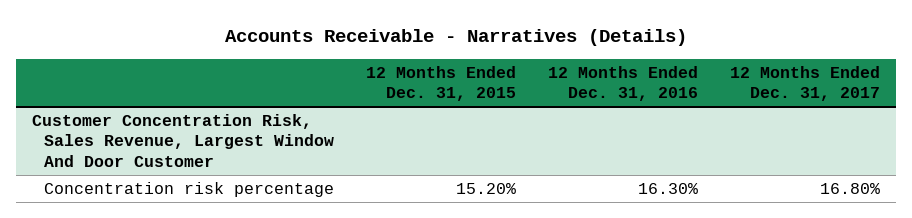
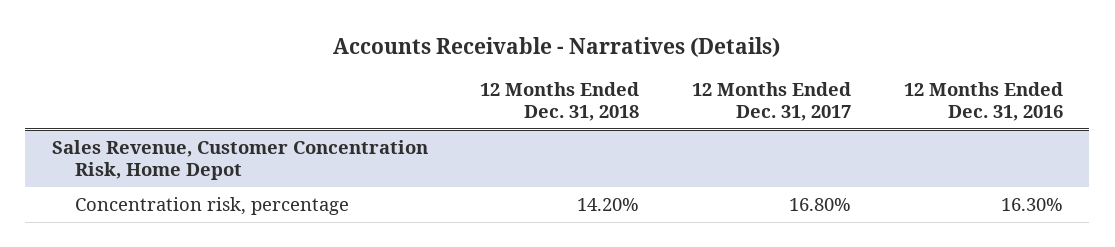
- | 12 Months Ended Dec. 31, 2015 | 12 Months Ended Dec. 31, 2016 | 12 Months Ended Dec. 31, 2017
+ | 12 Months Ended Dec. 31, 2018 | 12 Months Ended Dec. 31, 2017 | 12 Months Ended Dec. 31, 2016
- Customer Concentration Risk, Sales Revenue, Largest Window And Door Customer
- Concentration risk percentage | 15.20% | 16.30% | 16.80%
+ Sales Revenue, Customer Concentration Risk, Home Depot
+ Concentration risk, percentage | 14.20% | 16.80% | 16.30%

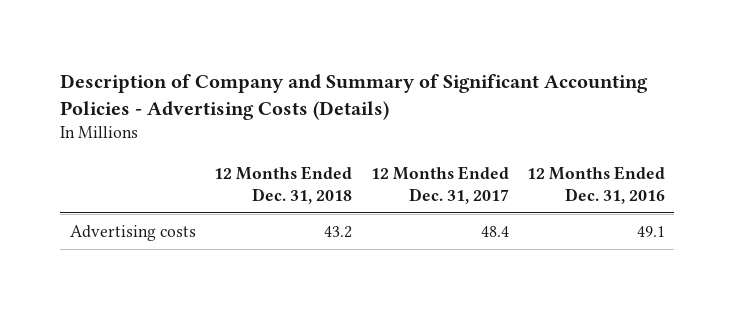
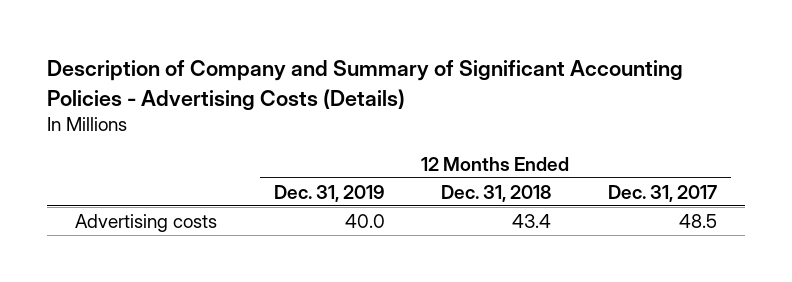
- | 12 Months Ended Dec. 31, 2018 | 12 Months Ended Dec. 31, 2017 | 12 Months Ended Dec. 31, 2016
+ | 12 Months Ended Dec. 31, 2019 | 12 Months Ended Dec. 31, 2018 | 12 Months Ended Dec. 31, 2017
- Advertising costs | 43.2 | 48.4 | 49.1
+ Advertising costs | 40.0 | 43.4 | 48.5

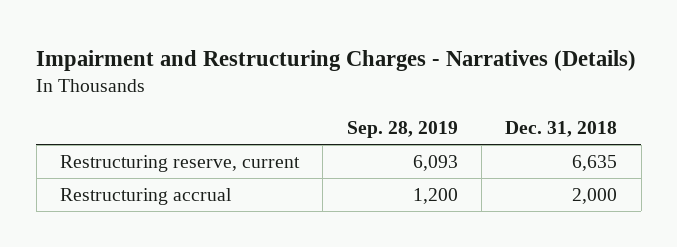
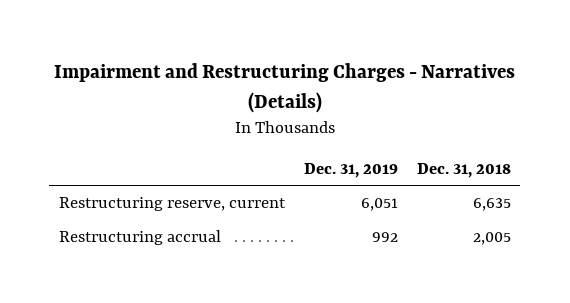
- | Sep. 28, 2019 | Dec. 31, 2018
+ | Dec. 31, 2019 | Dec. 31, 2018
- Restructuring accrual | 1,200 | 2,000
+ Restructuring accrual | 992 | 2,005

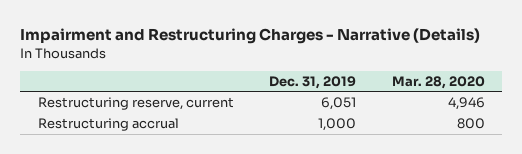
- Impairment and Restructuring Charges - Narratives (Details)
+ Impairment and Restructuring Charges - Narrative (Details)
- | Dec. 31, 2019 | Dec. 31, 2018
+ | Dec. 31, 2019 | Mar. 28, 2020
- Restructuring accrual | 992 | 2,005
+ Restructuring accrual | 1,000 | 800

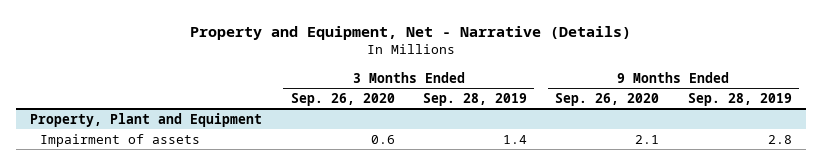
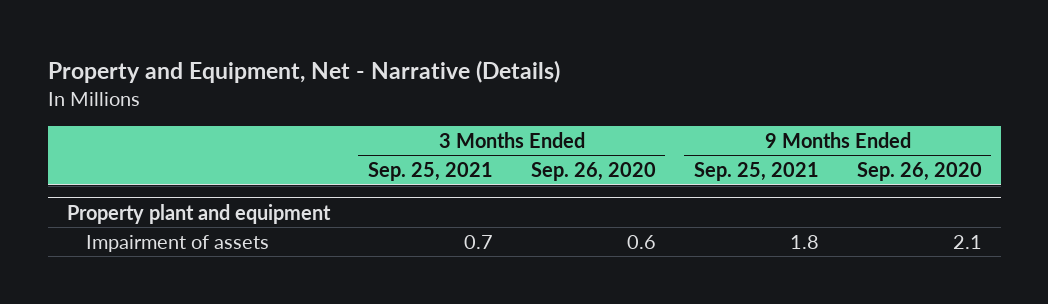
- | 3 Months Ended Sep. 26, 2020 | 3 Months Ended Sep. 28, 2019 | 9 Months Ended Sep. 26, 2020 | 9 Months Ended Sep. 28, 2019
+ | 3 Months Ended Sep. 25, 2021 | 3 Months Ended Sep. 26, 2020 | 9 Months Ended Sep. 25, 2021 | 9 Months Ended Sep. 26, 2020
- Property, Plant and Equipment
+ Property plant and equipment

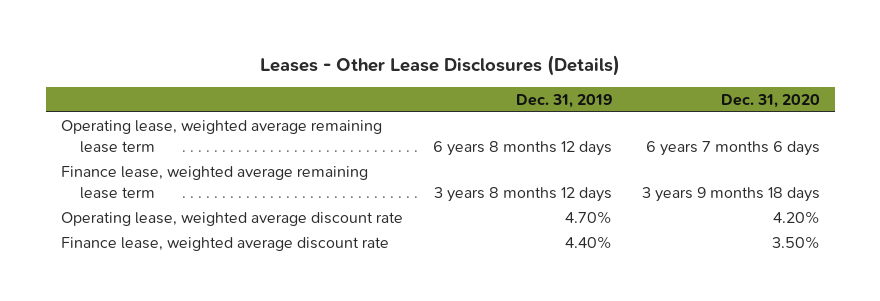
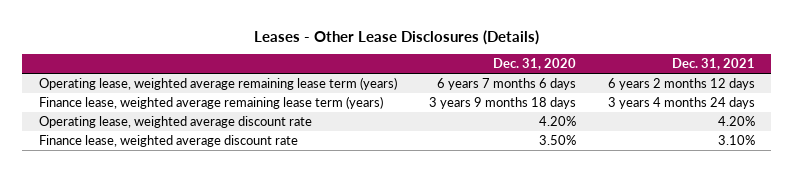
- | Dec. 31, 2019 | Dec. 31, 2020
+ | Dec. 31, 2020 | Dec. 31, 2021
- Operating lease, weighted average remaining lease term | 6 years 8 months 12 days | 6 years 7 months 6 days
- Finance lease, weighted average remaining lease term | 3 years 8 months 12 days | 3 years 9 months 18 days
+ Operating lease, weighted average remaining lease term (years) | 6 years 7 months 6 days | 6 years 2 months 12 days
+ Finance lease, weighted average remaining lease term (years) | 3 years 9 months 18 days | 3 years 4 months 24 days

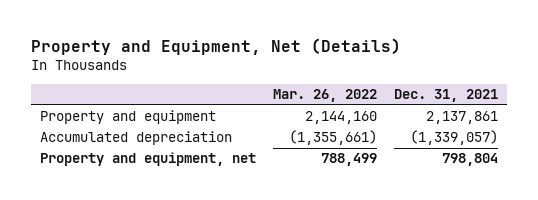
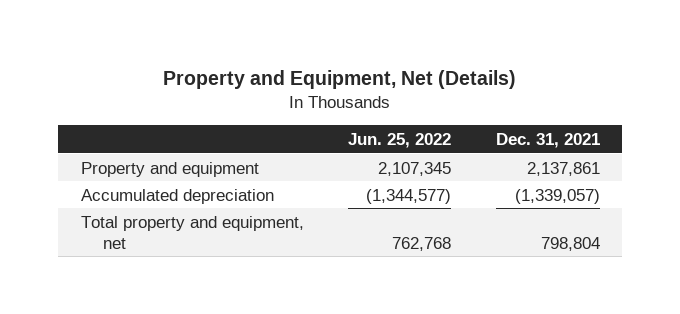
- | Mar. 26, 2022 | Dec. 31, 2021
+ | Jun. 25, 2022 | Dec. 31, 2021
- Property and equipment, net | 788,499 | 798,804
+ Total property and equipment, net | 762,768 | 798,804

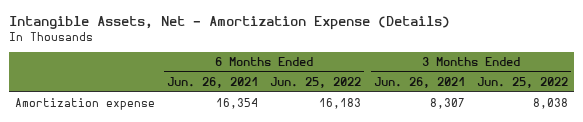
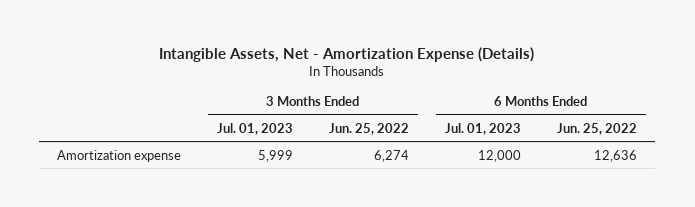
- | 6 Months Ended Jun. 26, 2021 | 6 Months Ended Jun. 25, 2022 | 3 Months Ended Jun. 26, 2021 | 3 Months Ended Jun. 25, 2022
+ | 3 Months Ended Jul. 01, 2023 | 3 Months Ended Jun. 25, 2022 | 6 Months Ended Jul. 01, 2023 | 6 Months Ended Jun. 25, 2022
- Amortization expense | 16,354 | 16,183 | 8,307 | 8,038
+ Amortization expense | 5,999 | 6,274 | 12,000 | 12,636

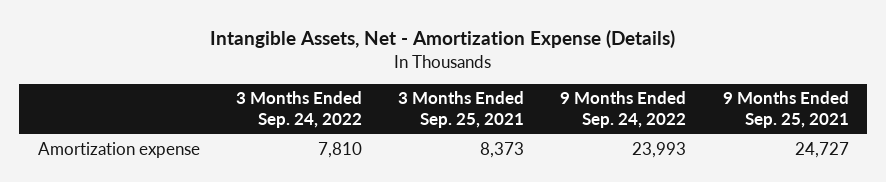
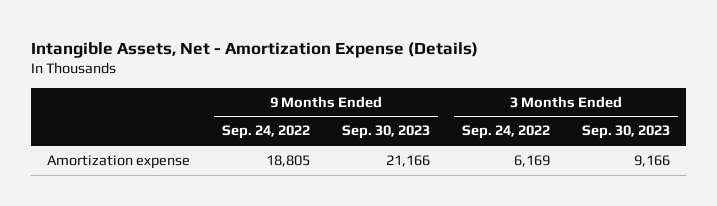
- | 3 Months Ended Sep. 24, 2022 | 3 Months Ended Sep. 25, 2021 | 9 Months Ended Sep. 24, 2022 | 9 Months Ended Sep. 25, 2021
+ | 9 Months Ended Sep. 24, 2022 | 9 Months Ended Sep. 30, 2023 | 3 Months Ended Sep. 24, 2022 | 3 Months Ended Sep. 30, 2023
- Amortization expense | 7,810 | 8,373 | 23,993 | 24,727
+ Amortization expense | 18,805 | 21,166 | 6,169 | 9,166

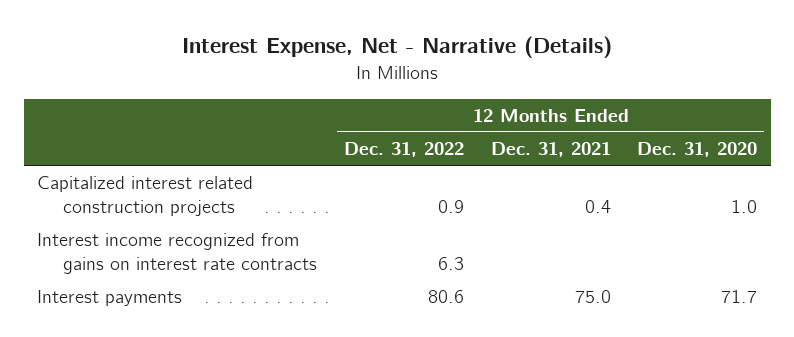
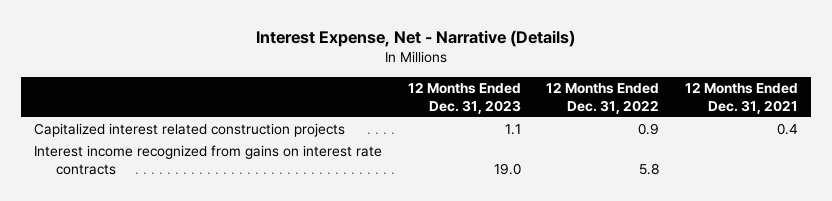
- | 12 Months Ended Dec. 31, 2022 | 12 Months Ended Dec. 31, 2021 | 12 Months Ended Dec. 31, 2020
+ | 12 Months Ended Dec. 31, 2023 | 12 Months Ended Dec. 31, 2022 | 12 Months Ended Dec. 31, 2021
- Interest income recognized from gains on interest rate contracts | 6.3 | |
- Interest payments | 80.6 | 75.0 | 71.7
+ Interest income recognized from gains on interest rate contracts | 19.0 | 5.8 |

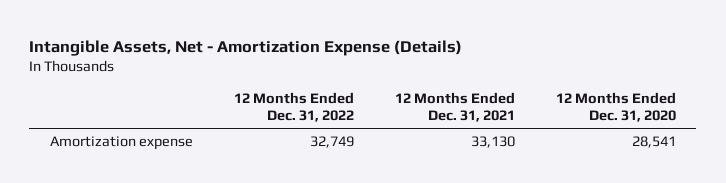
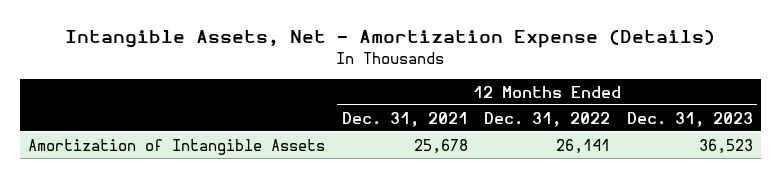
- | 12 Months Ended Dec. 31, 2022 | 12 Months Ended Dec. 31, 2021 | 12 Months Ended Dec. 31, 2020
+ | 12 Months Ended Dec. 31, 2021 | 12 Months Ended Dec. 31, 2022 | 12 Months Ended Dec. 31, 2023
- Amortization expense | 32,749 | 33,130 | 28,541
+ Amortization of Intangible Assets | 25,678 | 26,141 | 36,523

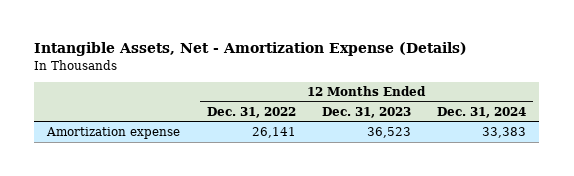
- | 12 Months Ended Dec. 31, 2021 | 12 Months Ended Dec. 31, 2022 | 12 Months Ended Dec. 31, 2023
+ | 12 Months Ended Dec. 31, 2022 | 12 Months Ended Dec. 31, 2023 | 12 Months Ended Dec. 31, 2024
- Amortization of Intangible Assets | 25,678 | 26,141 | 36,523
+ Amortization expense | 26,141 | 36,523 | 33,383

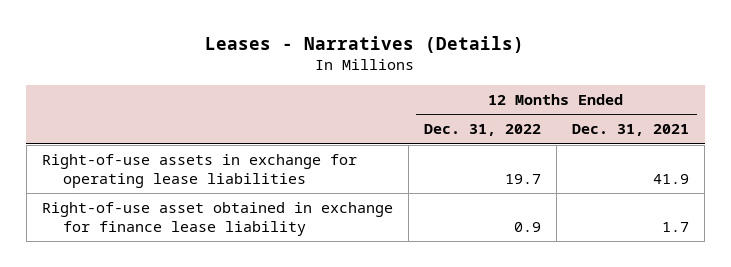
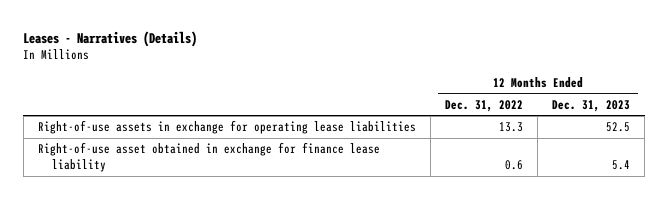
- | 12 Months Ended Dec. 31, 2022 | 12 Months Ended Dec. 31, 2021
+ | 12 Months Ended Dec. 31, 2022 | 12 Months Ended Dec. 31, 2023
- Right-of-use assets in exchange for operating lease liabilities | 19.7 | 41.9
- Right-of-use asset obtained in exchange for finance lease liability | 0.9 | 1.7
+ Right-of-use assets in exchange for operating lease liabilities | 13.3 | 52.5
+ Right-of-use asset obtained in exchange for finance lease liability | 0.6 | 5.4

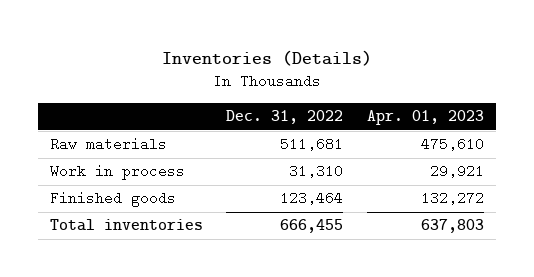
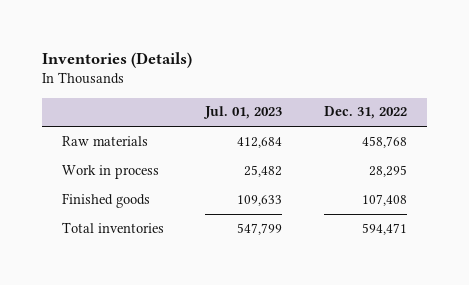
- | Dec. 31, 2022 | Apr. 01, 2023
+ | Jul. 01, 2023 | Dec. 31, 2022
- Raw materials | 511,681 | 475,610
- Work in process | 31,310 | 29,921
- Finished goods | 123,464 | 132,272
- Total inventories | 666,455 | 637,803
+ Raw materials | 412,684 | 458,768
+ Work in process | 25,482 | 28,295
+ Finished goods | 109,633 | 107,408
+ Total inventories | 547,799 | 594,471

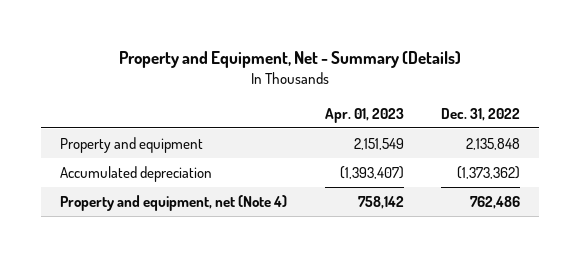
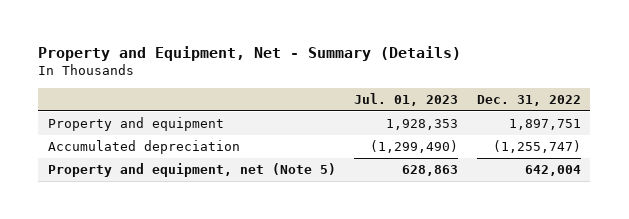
- | Apr. 01, 2023 | Dec. 31, 2022
+ | Jul. 01, 2023 | Dec. 31, 2022
- Property and equipment | 2,151,549 | 2,135,848
- Accumulated depreciation | (1,393,407) | (1,373,362)
- Property and equipment, net (Note 4) | 758,142 | 762,486
+ Property and equipment | 1,928,353 | 1,897,751
+ Accumulated depreciation | (1,299,490) | (1,255,747)
+ Property and equipment, net (Note 5) | 628,863 | 642,004

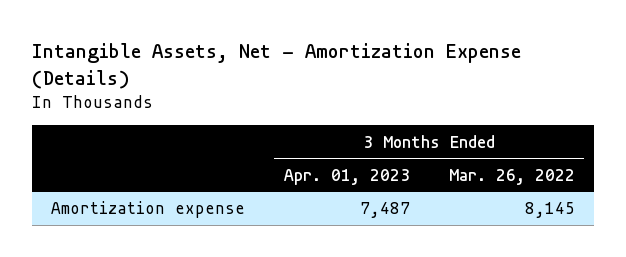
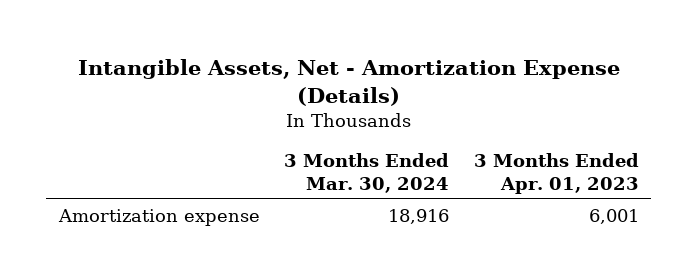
- | 3 Months Ended Apr. 01, 2023 | 3 Months Ended Mar. 26, 2022
+ | 3 Months Ended Mar. 30, 2024 | 3 Months Ended Apr. 01, 2023
- Amortization expense | 7,487 | 8,145
+ Amortization expense | 18,916 | 6,001

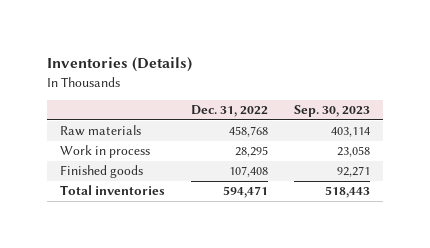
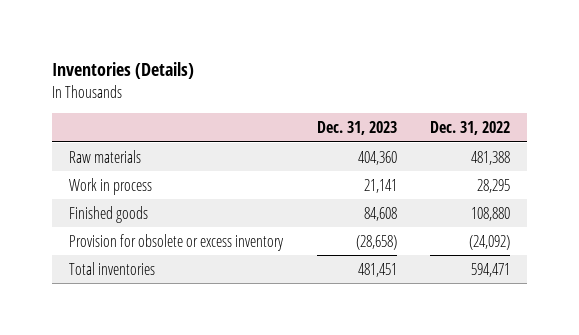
- | Dec. 31, 2022 | Sep. 30, 2023
+ | Dec. 31, 2023 | Dec. 31, 2022
- Raw materials | 458,768 | 403,114
+ Raw materials | 404,360 | 481,388
- Finished goods | 107,408 | 92,271
+ Finished goods | 84,608 | 108,880
+ Provision for obsolete or excess inventory | (28,658) | (24,092)

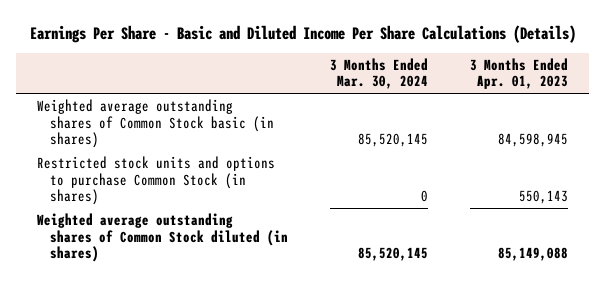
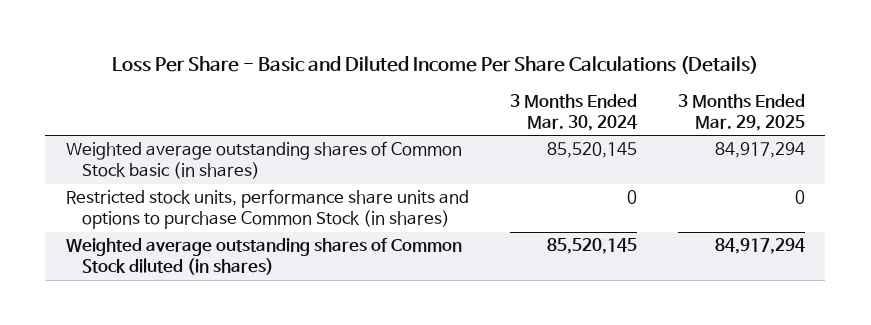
- Earnings Per Share - Basic and Diluted Income Per Share Calculations (Details)
+ Loss Per Share - Basic and Diluted Income Per Share Calculations (Details)
- | 3 Months Ended Mar. 30, 2024 | 3 Months Ended Apr. 01, 2023
+ | 3 Months Ended Mar. 30, 2024 | 3 Months Ended Mar. 29, 2025
- Restricted stock units and options to purchase Common Stock (in shares) | 0 | 550,143
+ Restricted stock units, performance share units and options to purchase Common Stock (in shares) | 0 | 0

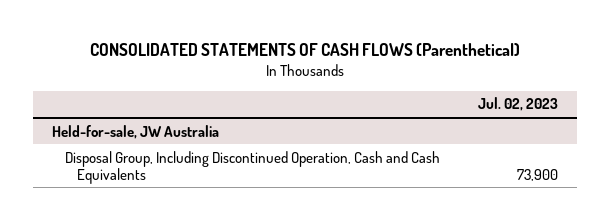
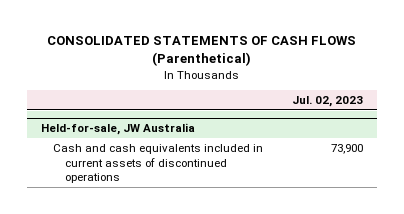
@ Held-for-sale, JW Australia
- Disposal Group, Including Discontinued Operation, Cash and Cash Equivalents | 73,900
+ Cash and cash equivalents included in current assets of discontinued operations | 73,900

